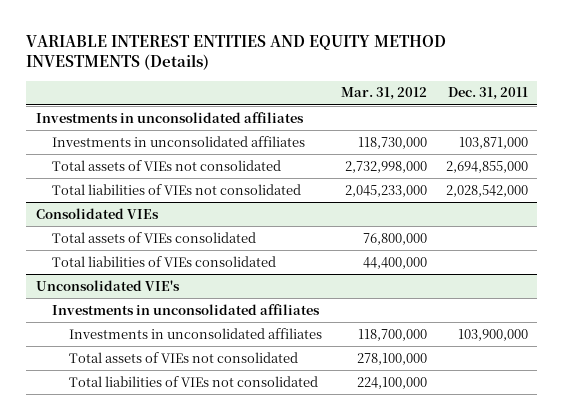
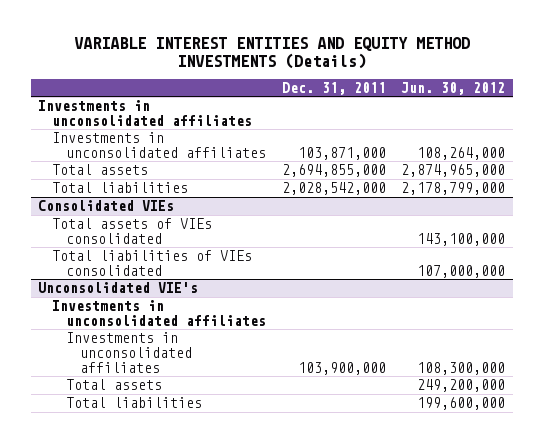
- | Mar. 31, 2012 | Dec. 31, 2011
+ | Dec. 31, 2011 | Jun. 30, 2012
- Total assets of VIEs not consolidated | 2,732,998,000 | 2,694,855,000
- Total liabilities of VIEs not consolidated | 2,045,233,000 | 2,028,542,000
+ Total assets | 2,694,855,000 | 2,874,965,000
+ Total liabilities | 2,028,542,000 | 2,178,799,000
@ Unconsolidated VIE's
- Total assets of VIEs not consolidated | 278,100,000 |
- Total liabilities of VIEs not consolidated | 224,100,000 |
+ Total assets | | 249,200,000
+ Total liabilities | | 199,600,000

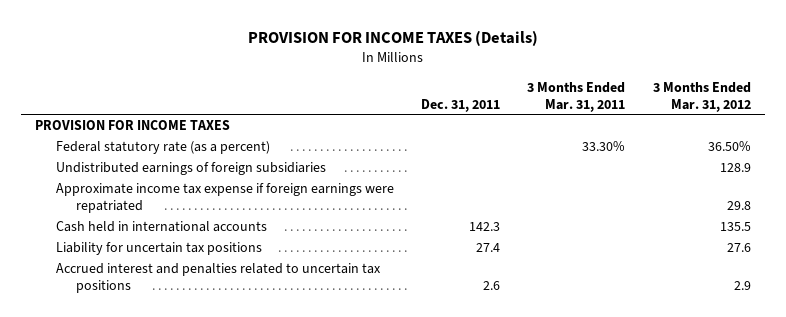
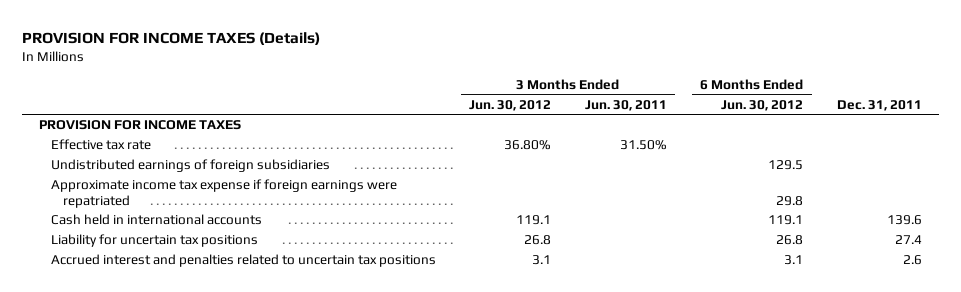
- | Dec. 31, 2011 | 3 Months Ended Mar. 31, 2011 | 3 Months Ended Mar. 31, 2012
+ | 3 Months Ended Jun. 30, 2012 | 3 Months Ended Jun. 30, 2011 | 6 Months Ended Jun. 30, 2012 | Dec. 31, 2011
- Federal statutory rate (as a percent) | | 33.30% | 36.50%
+ Effective tax rate | 36.80% | 31.50% | |
- Cash held in international accounts | 142.3 | | 135.5
+ Cash held in international accounts | 119.1 | | 119.1 | 139.6

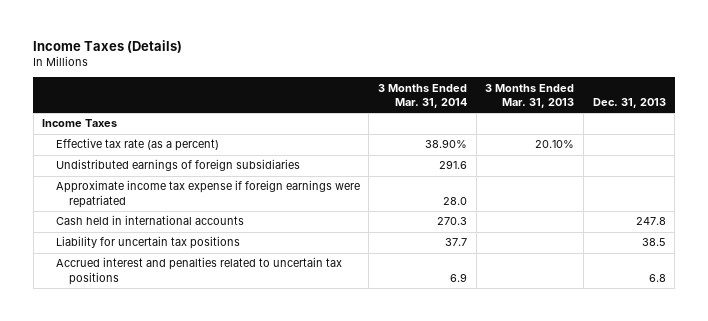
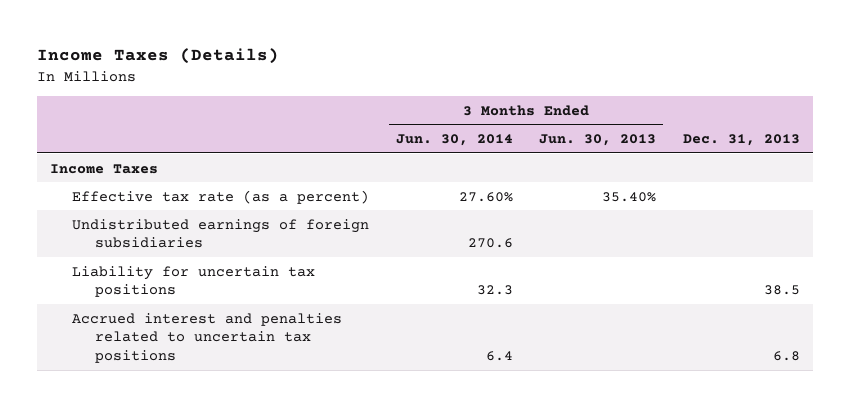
- | 3 Months Ended Mar. 31, 2014 | 3 Months Ended Mar. 31, 2013 | Dec. 31, 2013
+ | 3 Months Ended Jun. 30, 2014 | 3 Months Ended Jun. 30, 2013 | Dec. 31, 2013
- Approximate income tax expense if foreign earnings were repatriated | 28.0 | |
- Cash held in international accounts | 270.3 | | 247.8

